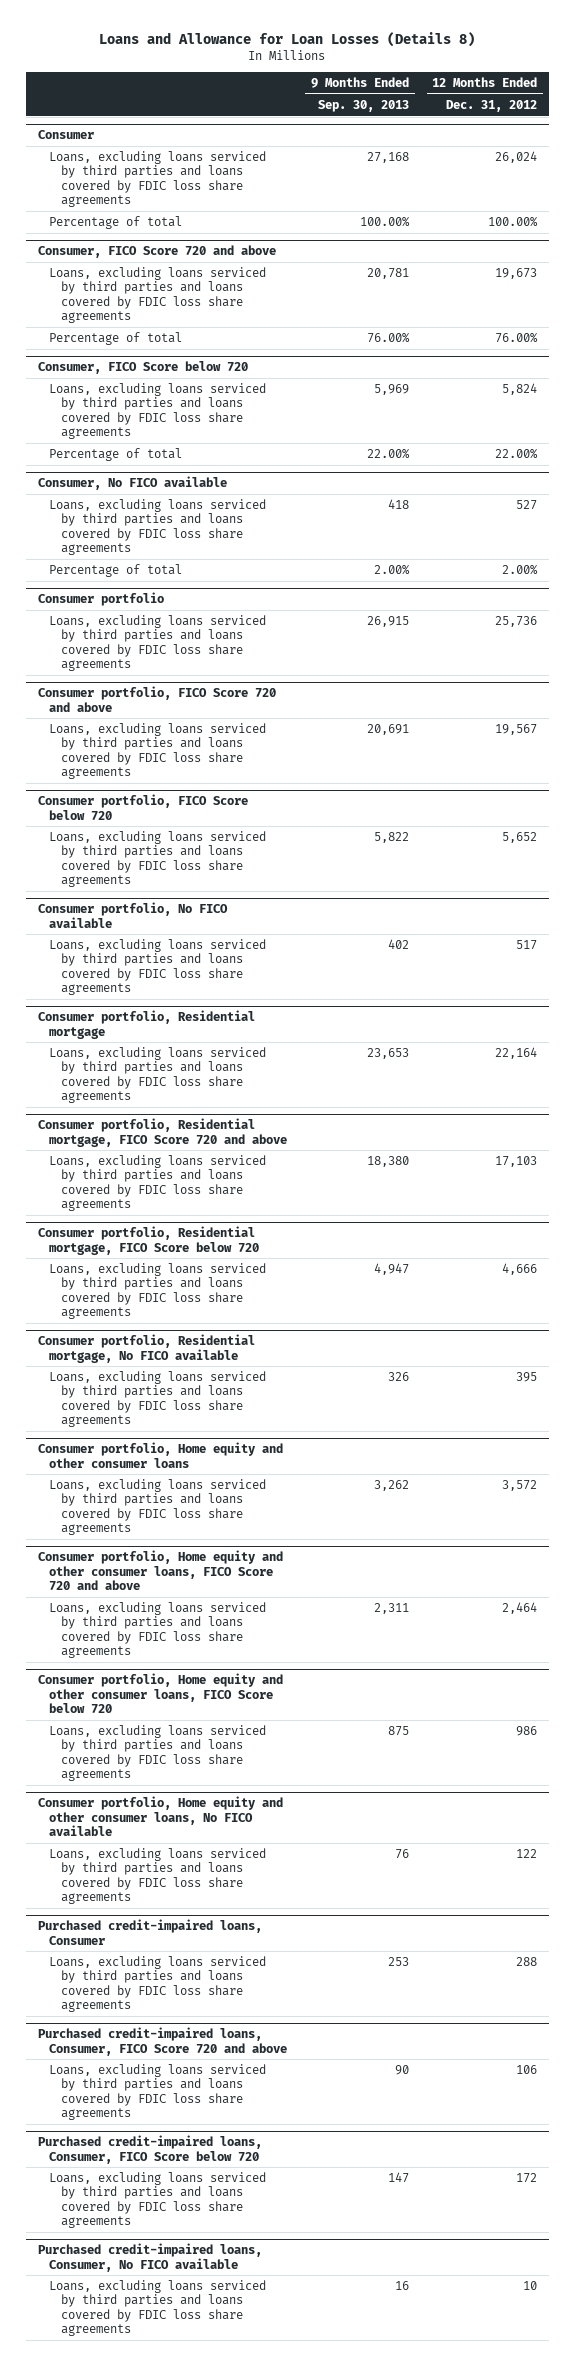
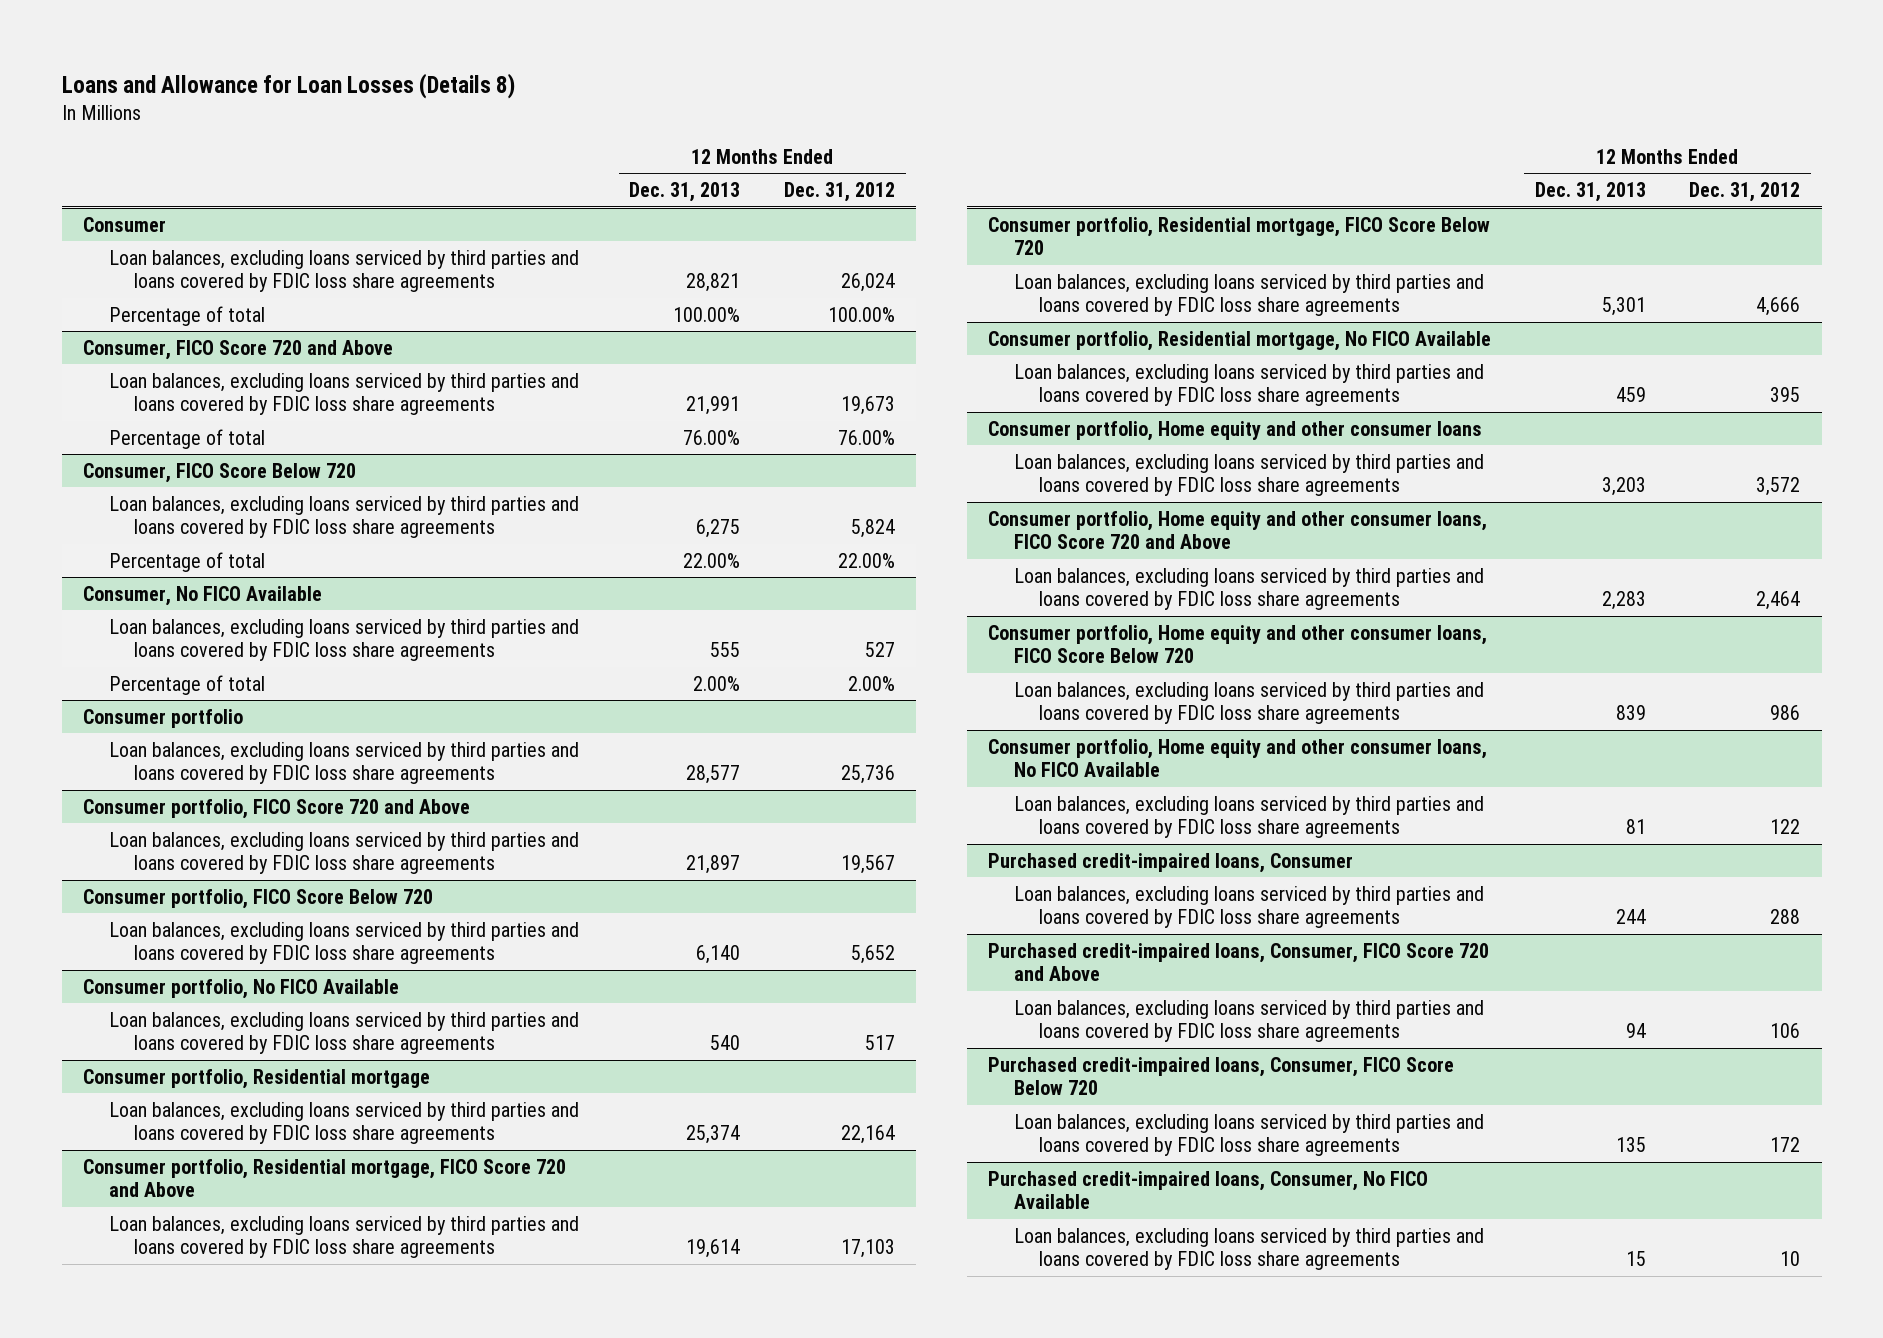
- | 9 Months Ended Sep. 30, 2013 | 12 Months Ended Dec. 31, 2012
+ | 12 Months Ended Dec. 31, 2013 | 12 Months Ended Dec. 31, 2012
@ Consumer
- Loans, excluding loans serviced by third parties and loans covered by FDIC loss share agreements | 27,168 | 26,024
+ Loan balances, excluding loans serviced by third parties and loans covered by FDIC loss share agreements | 28,821 | 26,024
- Consumer, FICO Score 720 and above
- Loans, excluding loans serviced by third parties and loans covered by FDIC loss share agreements | 20,781 | 19,673
+ Consumer, FICO Score 720 and Above
+ Loan balances, excluding loans serviced by third parties and loans covered by FDIC loss share agreements | 21,991 | 19,673
- Consumer, FICO Score below 720
- Loans, excluding loans serviced by third parties and loans covered by FDIC loss share agreements | 5,969 | 5,824
+ Consumer, FICO Score Below 720
+ Loan balances, excluding loans serviced by third parties and loans covered by FDIC loss share agreements | 6,275 | 5,824
- Consumer, No FICO available
- Loans, excluding loans serviced by third parties and loans covered by FDIC loss share agreements | 418 | 527
+ Consumer, No FICO Available
+ Loan balances, excluding loans serviced by third parties and loans covered by FDIC loss share agreements | 555 | 527
@ Consumer portfolio
- Loans, excluding loans serviced by third parties and loans covered by FDIC loss share agreements | 26,915 | 25,736
- Consumer portfolio, FICO Score 720 and above
- Loans, excluding loans serviced by third parties and loans covered by FDIC loss share agreements | 20,691 | 19,567
- Consumer portfolio, FICO Score below 720
- Loans, excluding loans serviced by third parties and loans covered by FDIC loss share agreements | 5,822 | 5,652
- Consumer portfolio, No FICO available
- Loans, excluding loans serviced by third parties and loans covered by FDIC loss share agreements | 402 | 517
@ Consumer portfolio
+ Loan balances, excluding loans serviced by third parties and loans covered by FDIC loss share agreements | 28,577 | 25,736
+ Consumer portfolio, FICO Score 720 and Above
+ Loan balances, excluding loans serviced by third parties and loans covered by FDIC loss share agreements | 21,897 | 19,567
+ Consumer portfolio, FICO Score Below 720
+ Loan balances, excluding loans serviced by third parties and loans covered by FDIC loss share agreements | 6,140 | 5,652
+ Consumer portfolio, No FICO Available
+ Loan balances, excluding loans serviced by third parties and loans covered by FDIC loss share agreements | 540 | 517
@ Consumer portfolio, Residential mortgage
- Loans, excluding loans serviced by third parties and loans covered by FDIC loss share agreements | 23,653 | 22,164
- Consumer portfolio, Residential mortgage, FICO Score 720 and above
- Loans, excluding loans serviced by third parties and loans covered by FDIC loss share agreements | 18,380 | 17,103
- Consumer portfolio, Residential mortgage, FICO Score below 720
- Loans, excluding loans serviced by third parties and loans covered by FDIC loss share agreements | 4,947 | 4,666
- Consumer portfolio, Residential mortgage, No FICO available
- Loans, excluding loans serviced by third parties and loans covered by FDIC loss share agreements | 326 | 395
@ Consumer portfolio, Residential mortgage
+ Loan balances, excluding loans serviced by third parties and loans covered by FDIC loss share agreements | 25,374 | 22,164
+ Consumer portfolio, Residential mortgage, FICO Score 720 and Above
+ Loan balances, excluding loans serviced by third parties and loans covered by FDIC loss share agreements | 19,614 | 17,103
+ Consumer portfolio, Residential mortgage, FICO Score Below 720
+ Loan balances, excluding loans serviced by third parties and loans covered by FDIC loss share agreements | 5,301 | 4,666
+ Consumer portfolio, Residential mortgage, No FICO Available
+ Loan balances, excluding loans serviced by third parties and loans covered by FDIC loss share agreements | 459 | 395
@ Consumer portfolio, Home equity and other consumer loans
- Loans, excluding loans serviced by third parties and loans covered by FDIC loss share agreements | 3,262 | 3,572
- Consumer portfolio, Home equity and other consumer loans, FICO Score 720 and above
- Loans, excluding loans serviced by third parties and loans covered by FDIC loss share agreements | 2,311 | 2,464
- Consumer portfolio, Home equity and other consumer loans, FICO Score below 720
- Loans, excluding loans serviced by third parties and loans covered by FDIC loss share agreements | 875 | 986
- Consumer portfolio, Home equity and other consumer loans, No FICO available
- Loans, excluding loans serviced by third parties and loans covered by FDIC loss share agreements | 76 | 122
@ Consumer portfolio, Home equity and other consumer loans
+ Loan balances, excluding loans serviced by third parties and loans covered by FDIC loss share agreements | 3,203 | 3,572
+ Consumer portfolio, Home equity and other consumer loans, FICO Score 720 and Above
+ Loan balances, excluding loans serviced by third parties and loans covered by FDIC loss share agreements | 2,283 | 2,464
+ Consumer portfolio, Home equity and other consumer loans, FICO Score Below 720
+ Loan balances, excluding loans serviced by third parties and loans covered by FDIC loss share agreements | 839 | 986
+ Consumer portfolio, Home equity and other consumer loans, No FICO Available
+ Loan balances, excluding loans serviced by third parties and loans covered by FDIC loss share agreements | 81 | 122
@ Purchased credit-impaired loans, Consumer
- Loans, excluding loans serviced by third parties and loans covered by FDIC loss share agreements | 253 | 288
- Purchased credit-impaired loans, Consumer, FICO Score 720 and above
- Loans, excluding loans serviced by third parties and loans covered by FDIC loss share agreements | 90 | 106
- Purchased credit-impaired loans, Consumer, FICO Score below 720
- Loans, excluding loans serviced by third parties and loans covered by FDIC loss share agreements | 147 | 172
- Purchased credit-impaired loans, Consumer, No FICO available
- Loans, excluding loans serviced by third parties and loans covered by FDIC loss share agreements | 16 | 10
@ Purchased credit-impaired loans, Consumer
+ Loan balances, excluding loans serviced by third parties and loans covered by FDIC loss share agreements | 244 | 288
+ Purchased credit-impaired loans, Consumer, FICO Score 720 and Above
+ Loan balances, excluding loans serviced by third parties and loans covered by FDIC loss share agreements | 94 | 106
+ Purchased credit-impaired loans, Consumer, FICO Score Below 720
+ Loan balances, excluding loans serviced by third parties and loans covered by FDIC loss share agreements | 135 | 172
+ Purchased credit-impaired loans, Consumer, No FICO Available
+ Loan balances, excluding loans serviced by third parties and loans covered by FDIC loss share agreements | 15 | 10

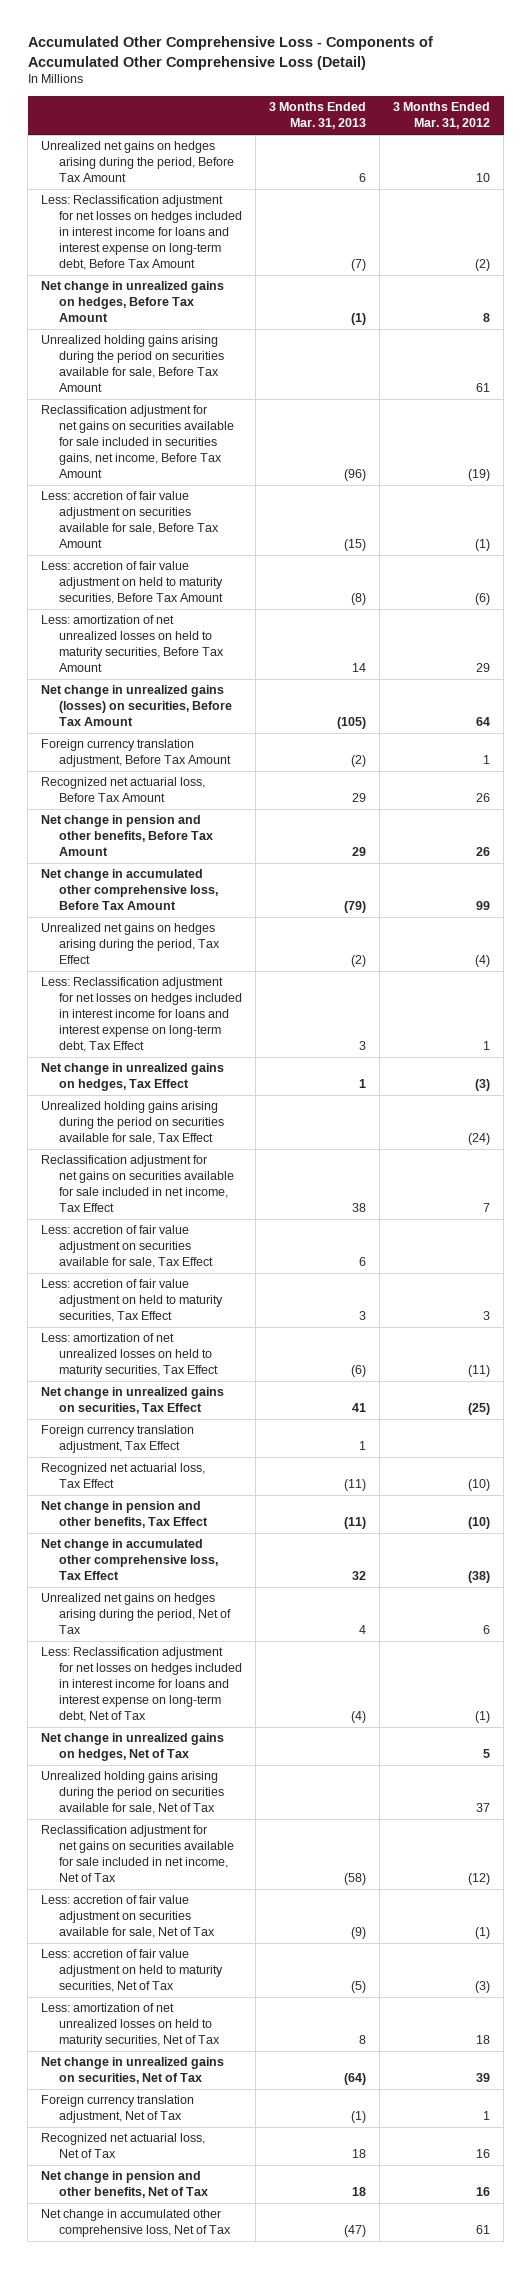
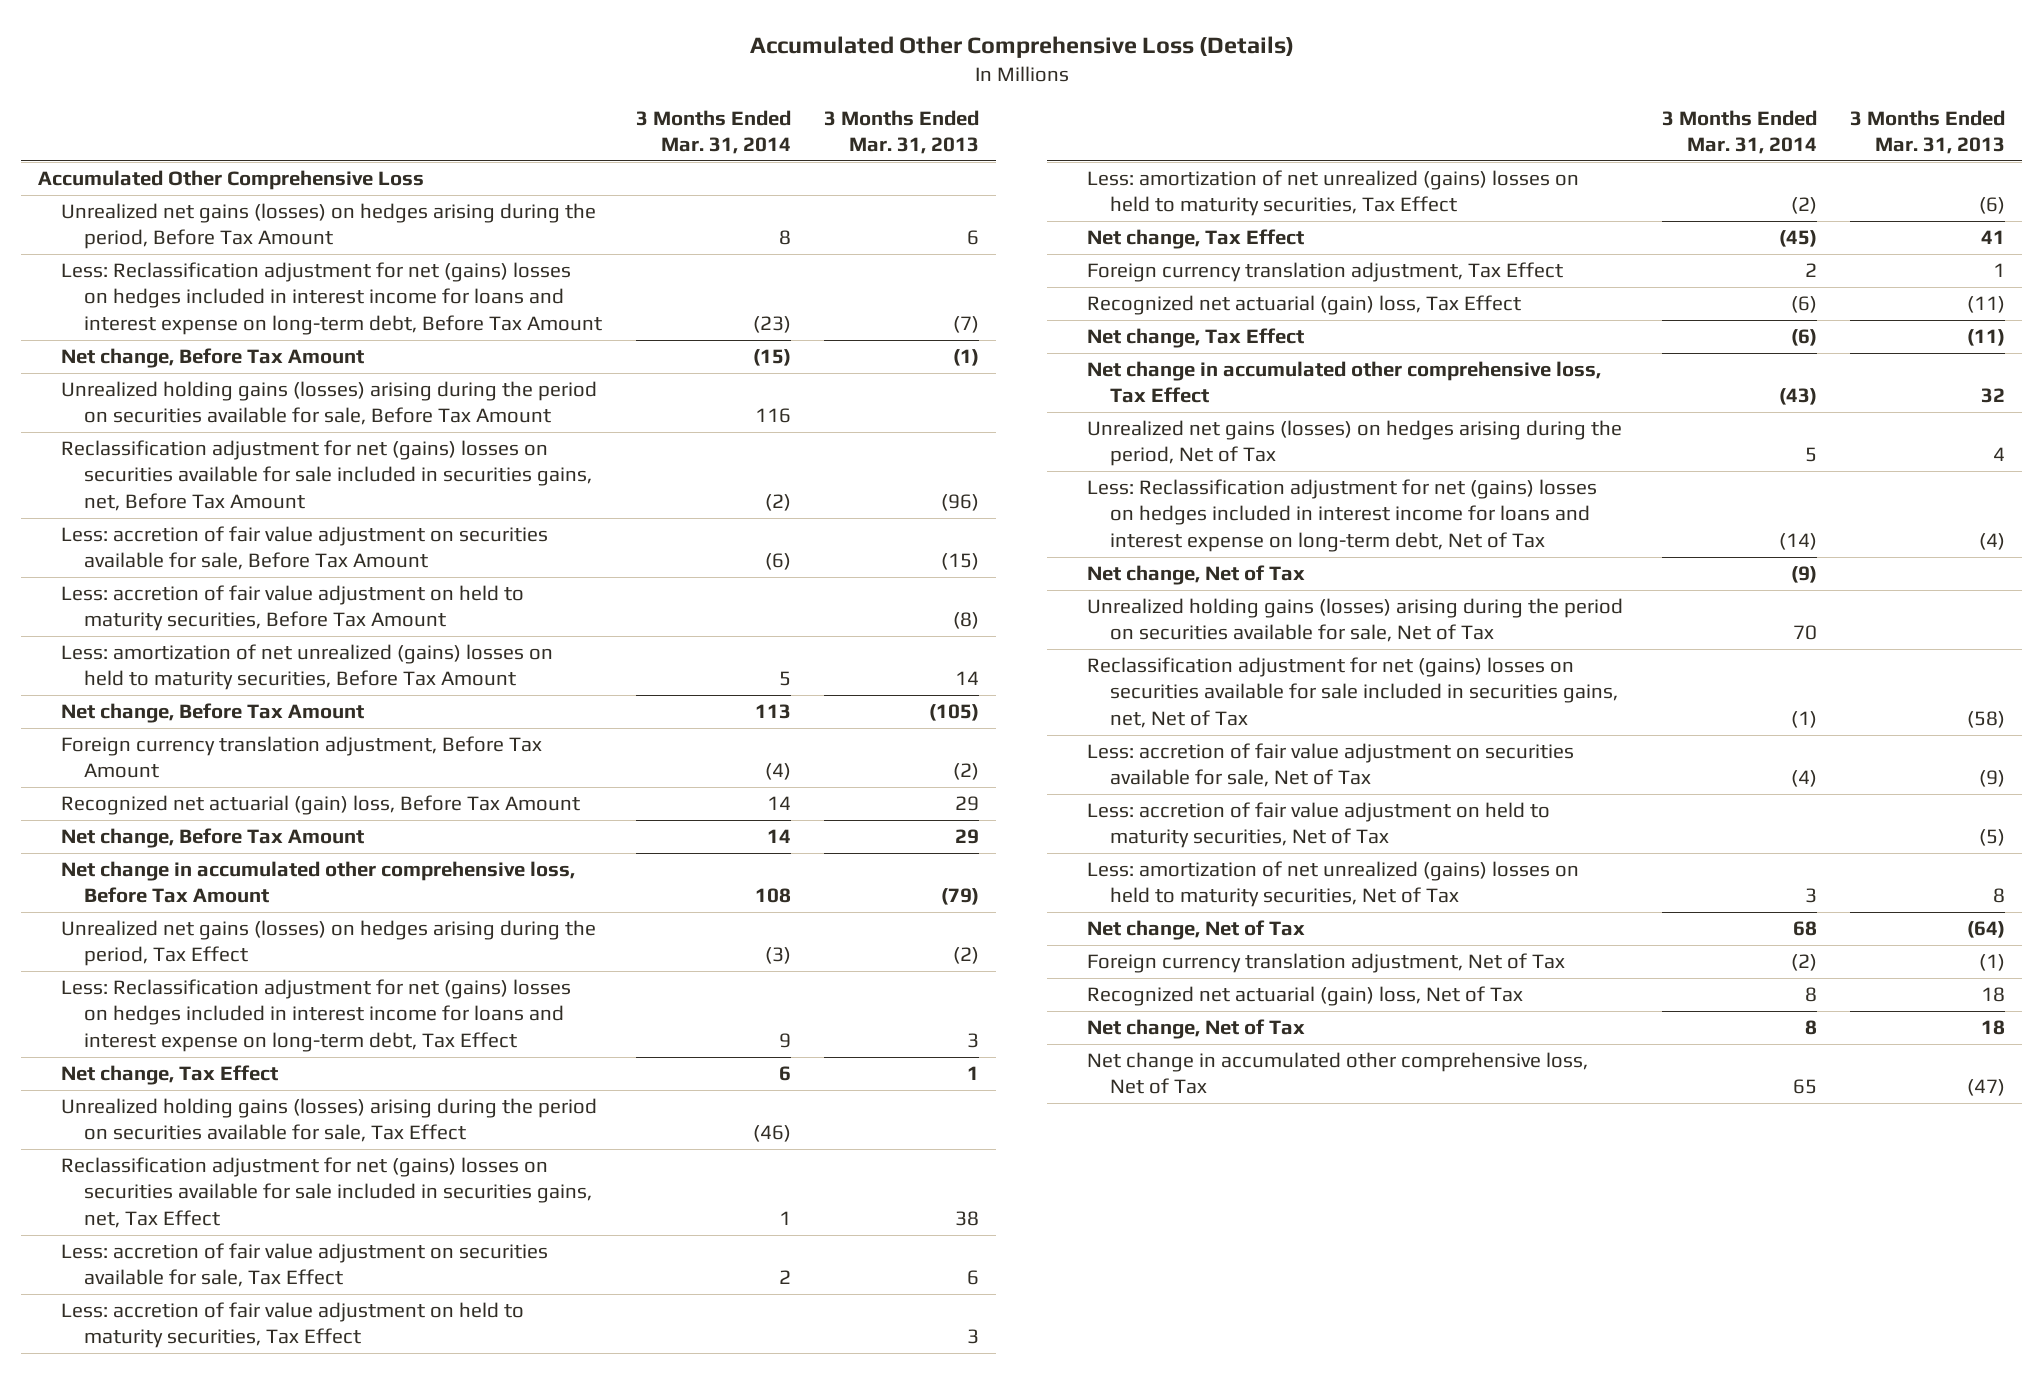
- Accumulated Other Comprehensive Loss - Components of Accumulated Other Comprehensive Loss (Detail)
+ Accumulated Other Comprehensive Loss (Details)
- | 3 Months Ended Mar. 31, 2013 | 3 Months Ended Mar. 31, 2012
+ | 3 Months Ended Mar. 31, 2014 | 3 Months Ended Mar. 31, 2013
- Unrealized net gains on hedges arising during the period, Before Tax Amount | 6 | 10
- Less: Reclassification adjustment for net losses on hedges included in interest income for loans and interest expense on long-term debt, Before Tax Amount | (7) | (2)
- Net change in unrealized gains on hedges, Before Tax Amount | (1) | 8
- Unrealized holding gains arising during the period on securities available for sale, Before Tax Amount | | 61
- Reclassification adjustment for net gains on securities available for sale included in securities gains, net income, Before Tax Amount | (96) | (19)
+ Accumulated Other Comprehensive Loss
+ Unrealized net gains (losses) on hedges arising during the period, Before Tax Amount | 8 | 6
+ Less: Reclassification adjustment for net (gains) losses on hedges included in interest income for loans and interest expense on long-term debt, Before Tax Amount | (23) | (7)
+ Net change, Before Tax Amount | (15) | (1)
+ Unrealized holding gains (losses) arising during the period on securities available for sale, Before Tax Amount | 116 |
+ Reclassification adjustment for net (gains) losses on securities available for sale included in securities gains, net, Before Tax Amount | (2) | (96)
- Less: amortization of net unrealized losses on held to maturity securities, Before Tax Amount | 14 | 29
- Net change in unrealized gains (losses) on securities, Before Tax Amount | (105) | 64
+ Less: amortization of net unrealized (gains) losses on held to maturity securities, Before Tax Amount | 5 | 14
+ Net change, Before Tax Amount | 113 | (105)
- Recognized net actuarial loss, Before Tax Amount | 29 | 26
- Net change in pension and other benefits, Before Tax Amount | 29 | 26
+ Recognized net actuarial (gain) loss, Before Tax Amount | 14 | 29
+ Net change, Before Tax Amount | 14 | 29
- Unrealized net gains on hedges arising during the period, Tax Effect | (2) | (4)
- Less: Reclassification adjustment for net losses on hedges included in interest income for loans and interest expense on long-term debt, Tax Effect | 3 | 1
- Net change in unrealized gains on hedges, Tax Effect | 1 | (3)
- Unrealized holding gains arising during the period on securities available for sale, Tax Effect | | (24)
- Reclassification adjustment for net gains on securities available for sale included in net income, Tax Effect | 38 | 7
+ Unrealized net gains (losses) on hedges arising during the period, Tax Effect | (3) | (2)
+ Less: Reclassification adjustment for net (gains) losses on hedges included in interest income for loans and interest expense on long-term debt, Tax Effect | 9 | 3
+ Net change, Tax Effect | 6 | 1
+ Unrealized holding gains (losses) arising during the period on securities available for sale, Tax Effect | (46) |
+ Reclassification adjustment for net (gains) losses on securities available for sale included in securities gains, net, Tax Effect | 1 | 38
- Less: amortization of net unrealized losses on held to maturity securities, Tax Effect | (6) | (11)
- Net change in unrealized gains on securities, Tax Effect | 41 | (25)
+ Less: amortization of net unrealized (gains) losses on held to maturity securities, Tax Effect | (2) | (6)
+ Net change, Tax Effect | (45) | 41
- Recognized net actuarial loss, Tax Effect | (11) | (10)
- Net change in pension and other benefits, Tax Effect | (11) | (10)
+ Recognized net actuarial (gain) loss, Tax Effect | (6) | (11)
+ Net change, Tax Effect | (6) | (11)
- Unrealized net gains on hedges arising during the period, Net of Tax | 4 | 6
- Less: Reclassification adjustment for net losses on hedges included in interest income for loans and interest expense on long-term debt, Net of Tax | (4) | (1)
- Net change in unrealized gains on hedges, Net of Tax | | 5
- Unrealized holding gains arising during the period on securities available for sale, Net of Tax | | 37
- Reclassification adjustment for net gains on securities available for sale included in net income, Net of Tax | (58) | (12)
+ Unrealized net gains (losses) on hedges arising during the period, Net of Tax | 5 | 4
+ Less: Reclassification adjustment for net (gains) losses on hedges included in interest income for loans and interest expense on long-term debt, Net of Tax | (14) | (4)
+ Net change, Net of Tax | (9) |
+ Unrealized holding gains (losses) arising during the period on securities available for sale, Net of Tax | 70 |
+ Reclassification adjustment for net (gains) losses on securities available for sale included in securities gains, net, Net of Tax | (1) | (58)
- Less: amortization of net unrealized losses on held to maturity securities, Net of Tax | 8 | 18
- Net change in unrealized gains on securities, Net of Tax | (64) | 39
+ Less: amortization of net unrealized (gains) losses on held to maturity securities, Net of Tax | 3 | 8
+ Net change, Net of Tax | 68 | (64)
- Recognized net actuarial loss, Net of Tax | 18 | 16
- Net change in pension and other benefits, Net of Tax | 18 | 16
+ Recognized net actuarial (gain) loss, Net of Tax | 8 | 18
+ Net change, Net of Tax | 8 | 18

